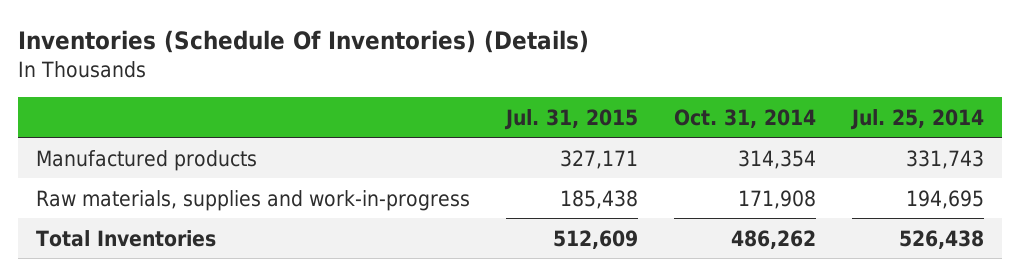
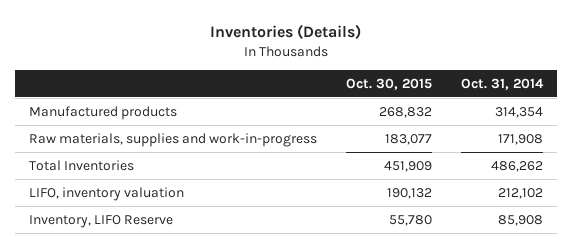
- Inventories (Schedule Of Inventories) (Details)
+ Inventories (Details)
- | Jul. 31, 2015 | Oct. 31, 2014 | Jul. 25, 2014
+ | Oct. 30, 2015 | Oct. 31, 2014
+ LIFO, inventory valuation | 190,132 | 212,102
+ Inventory, LIFO Reserve | 55,780 | 85,908

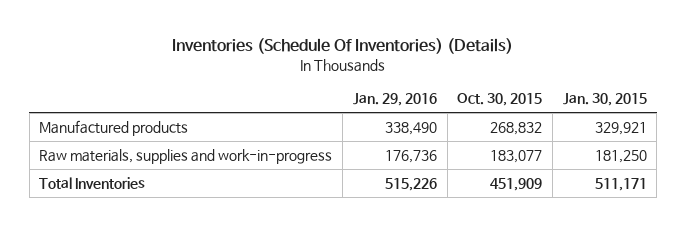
- Inventories (Details)
+ Inventories (Schedule Of Inventories) (Details)
- | Oct. 30, 2015 | Oct. 31, 2014
+ | Jan. 29, 2016 | Oct. 30, 2015 | Jan. 30, 2015
- LIFO, inventory valuation | 190,132 | 212,102
- Inventory, LIFO Reserve | 55,780 | 85,908

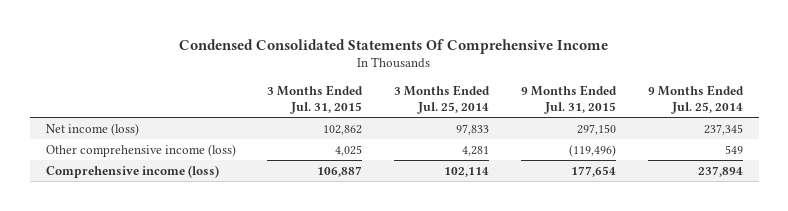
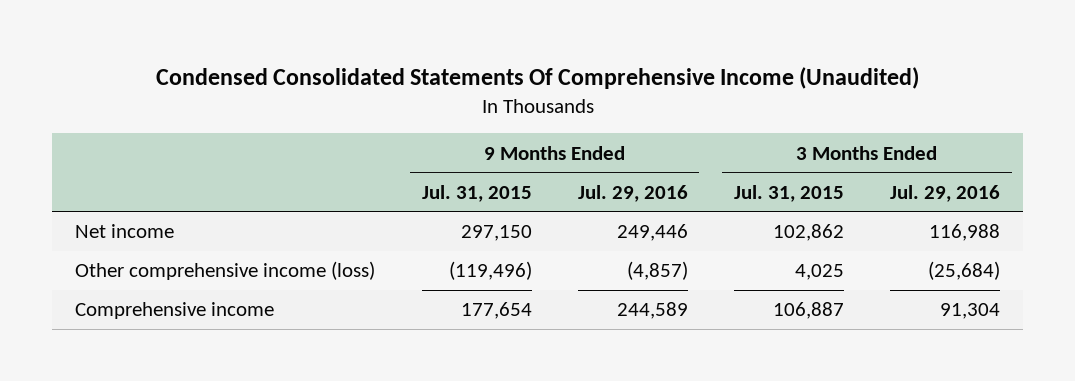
- Condensed Consolidated Statements Of Comprehensive Income
+ Condensed Consolidated Statements Of Comprehensive Income (Unaudited)
- | 3 Months Ended Jul. 31, 2015 | 3 Months Ended Jul. 25, 2014 | 9 Months Ended Jul. 31, 2015 | 9 Months Ended Jul. 25, 2014
+ | 9 Months Ended Jul. 31, 2015 | 9 Months Ended Jul. 29, 2016 | 3 Months Ended Jul. 31, 2015 | 3 Months Ended Jul. 29, 2016
- Net income (loss) | 102,862 | 97,833 | 297,150 | 237,345
+ Net income | 297,150 | 249,446 | 102,862 | 116,988
- Comprehensive income (loss) | 106,887 | 102,114 | 177,654 | 237,894
+ Comprehensive income | 177,654 | 244,589 | 106,887 | 91,304

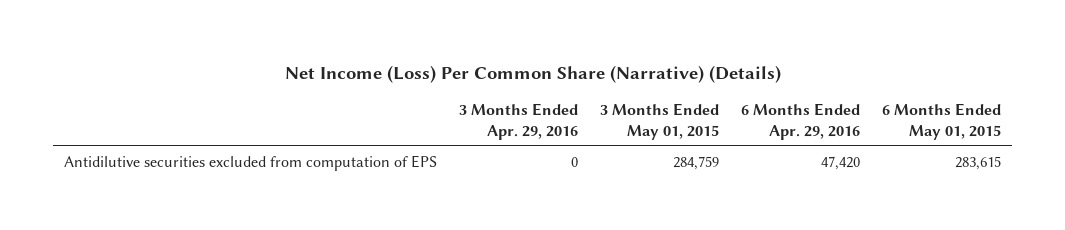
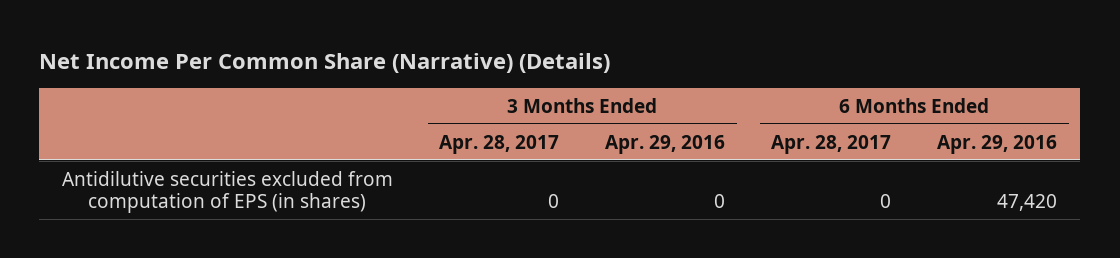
- Net Income (Loss) Per Common Share (Narrative) (Details)
+ Net Income Per Common Share (Narrative) (Details)
- | 3 Months Ended Apr. 29, 2016 | 3 Months Ended May 01, 2015 | 6 Months Ended Apr. 29, 2016 | 6 Months Ended May 01, 2015
+ | 3 Months Ended Apr. 28, 2017 | 3 Months Ended Apr. 29, 2016 | 6 Months Ended Apr. 28, 2017 | 6 Months Ended Apr. 29, 2016
- Antidilutive securities excluded from computation of EPS | 0 | 284,759 | 47,420 | 283,615
+ Antidilutive securities excluded from computation of EPS (in shares) | 0 | 0 | 0 | 47,420

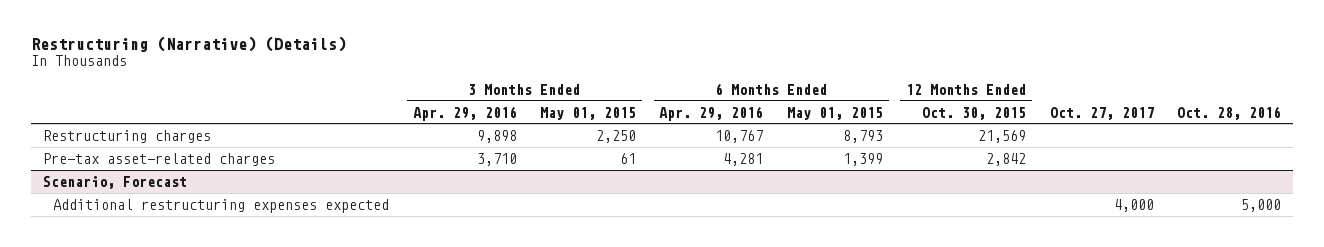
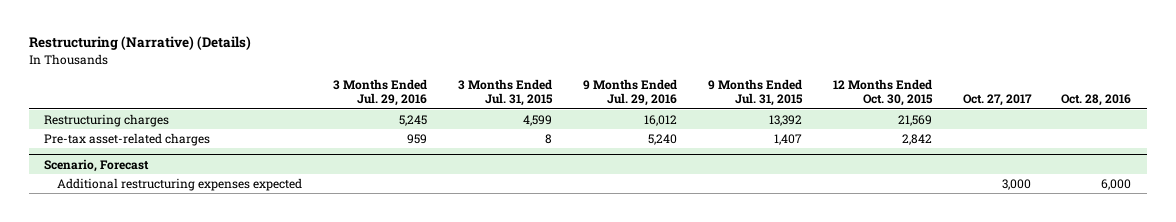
- | 3 Months Ended Apr. 29, 2016 | 3 Months Ended May 01, 2015 | 6 Months Ended Apr. 29, 2016 | 6 Months Ended May 01, 2015 | 12 Months Ended Oct. 30, 2015 | Oct. 27, 2017 | Oct. 28, 2016
+ | 3 Months Ended Jul. 29, 2016 | 3 Months Ended Jul. 31, 2015 | 9 Months Ended Jul. 29, 2016 | 9 Months Ended Jul. 31, 2015 | 12 Months Ended Oct. 30, 2015 | Oct. 27, 2017 | Oct. 28, 2016
@ Scenario, Forecast
- Additional restructuring expenses expected | | | | | | 4,000 | 5,000
+ Additional restructuring expenses expected | | | | | | 3,000 | 6,000

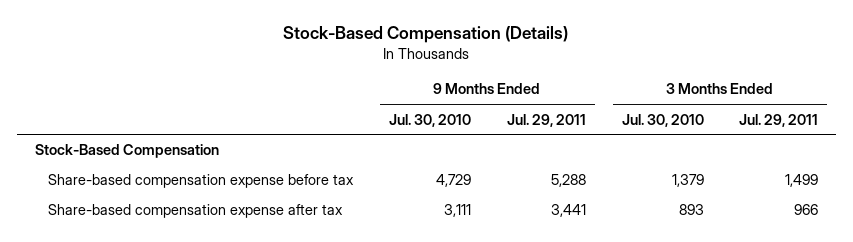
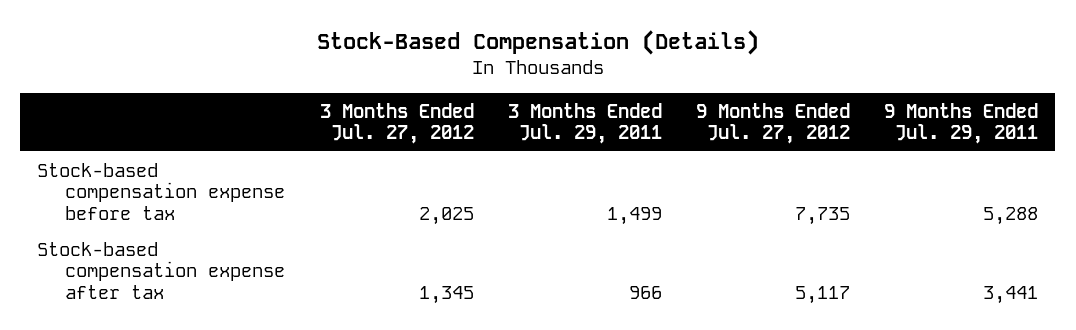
- | 9 Months Ended Jul. 30, 2010 | 9 Months Ended Jul. 29, 2011 | 3 Months Ended Jul. 30, 2010 | 3 Months Ended Jul. 29, 2011
+ | 3 Months Ended Jul. 27, 2012 | 3 Months Ended Jul. 29, 2011 | 9 Months Ended Jul. 27, 2012 | 9 Months Ended Jul. 29, 2011
- Stock-Based Compensation
- Share-based compensation expense before tax | 4,729 | 5,288 | 1,379 | 1,499
- Share-based compensation expense after tax | 3,111 | 3,441 | 893 | 966
+ Stock-based compensation expense before tax | 2,025 | 1,499 | 7,735 | 5,288
+ Stock-based compensation expense after tax | 1,345 | 966 | 5,117 | 3,441

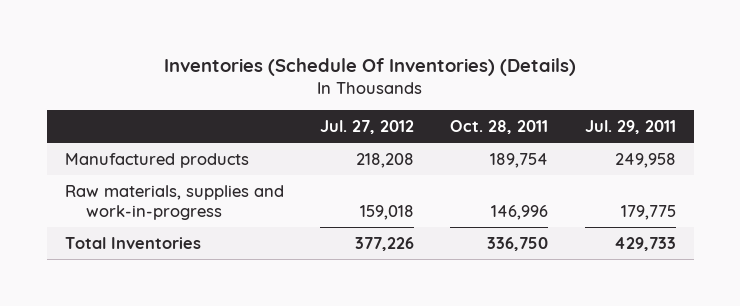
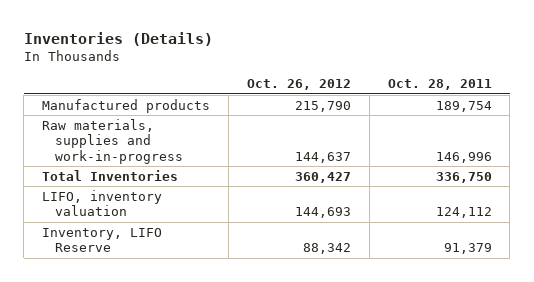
- Inventories (Schedule Of Inventories) (Details)
+ Inventories (Details)
- | Jul. 27, 2012 | Oct. 28, 2011 | Jul. 29, 2011
+ | Oct. 26, 2012 | Oct. 28, 2011
+ LIFO, inventory valuation | 144,693 | 124,112
+ Inventory, LIFO Reserve | 88,342 | 91,379

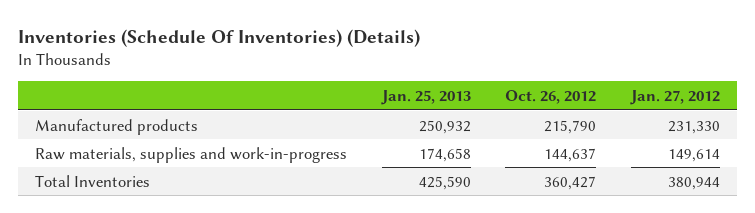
- Inventories (Details)
+ Inventories (Schedule Of Inventories) (Details)
- | Oct. 26, 2012 | Oct. 28, 2011
+ | Jan. 25, 2013 | Oct. 26, 2012 | Jan. 27, 2012
- LIFO, inventory valuation | 144,693 | 124,112
- Inventory, LIFO Reserve | 88,342 | 91,379

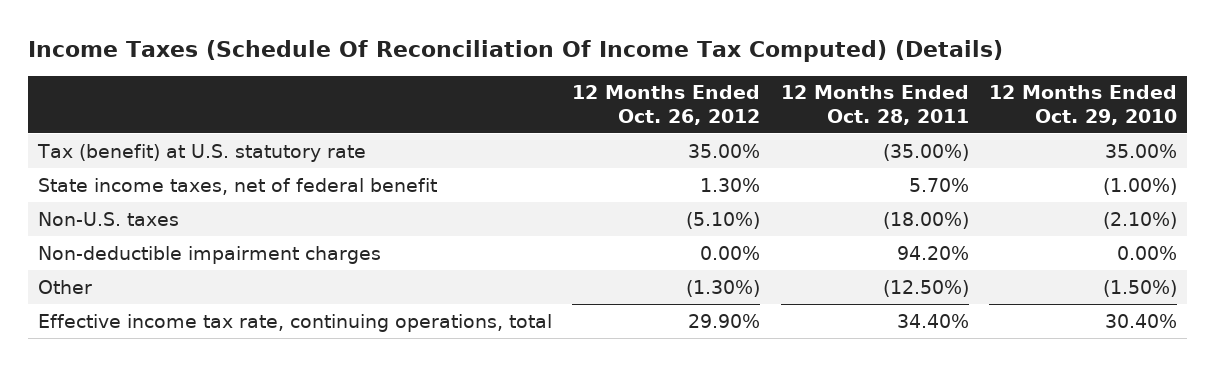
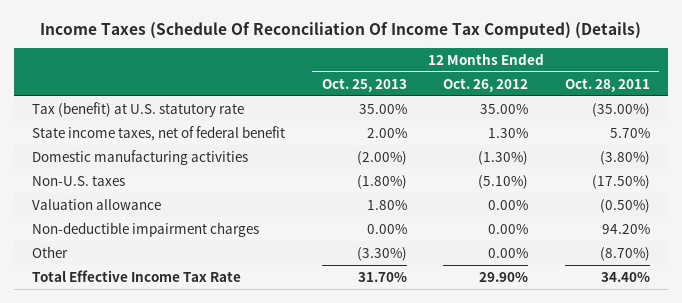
- | 12 Months Ended Oct. 26, 2012 | 12 Months Ended Oct. 28, 2011 | 12 Months Ended Oct. 29, 2010
+ | 12 Months Ended Oct. 25, 2013 | 12 Months Ended Oct. 26, 2012 | 12 Months Ended Oct. 28, 2011
- Non-U.S. taxes | (5.10%) | (18.00%) | (2.10%)
+ Domestic manufacturing activities | (2.00%) | (1.30%) | (3.80%)
+ Non-U.S. taxes | (1.80%) | (5.10%) | (17.50%)
+ Valuation allowance | 1.80% | 0.00% | (0.50%)
- Other | (1.30%) | (12.50%) | (1.50%)
- Effective income tax rate, continuing operations, total | 29.90% | 34.40% | 30.40%
+ Other | (3.30%) | 0.00% | (8.70%)
+ Total Effective Income Tax Rate | 31.70% | 29.90% | 34.40%

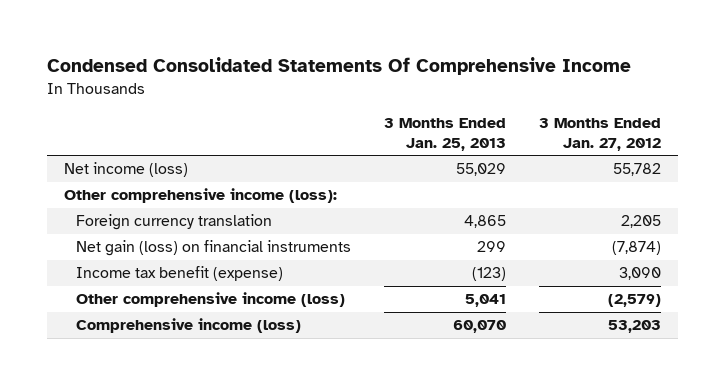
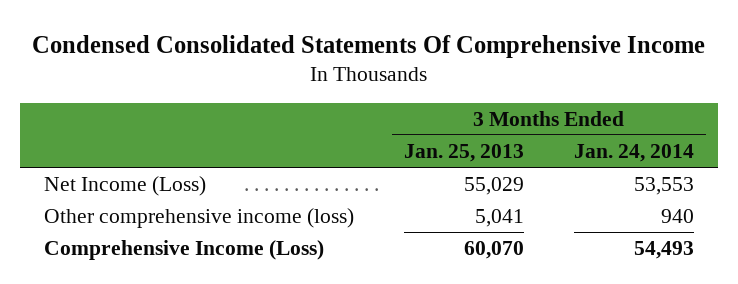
- | 3 Months Ended Jan. 25, 2013 | 3 Months Ended Jan. 27, 2012
+ | 3 Months Ended Jan. 25, 2013 | 3 Months Ended Jan. 24, 2014
- Net income (loss) | 55,029 | 55,782
- Other comprehensive income (loss):
- Foreign currency translation | 4,865 | 2,205
- Net gain (loss) on financial instruments | 299 | (7,874)
- Income tax benefit (expense) | (123) | 3,090
+ Net Income (Loss) | 55,029 | 53,553
- Comprehensive income (loss) | 60,070 | 53,203
+ Comprehensive Income (Loss) | 60,070 | 54,493

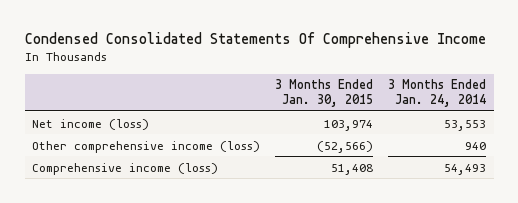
- | 3 Months Ended Jan. 25, 2013 | 3 Months Ended Jan. 24, 2014
+ | 3 Months Ended Jan. 30, 2015 | 3 Months Ended Jan. 24, 2014
- Net Income (Loss) | 55,029 | 53,553
+ Net income (loss) | 103,974 | 53,553
- Comprehensive Income (Loss) | 60,070 | 54,493
+ Comprehensive income (loss) | 51,408 | 54,493

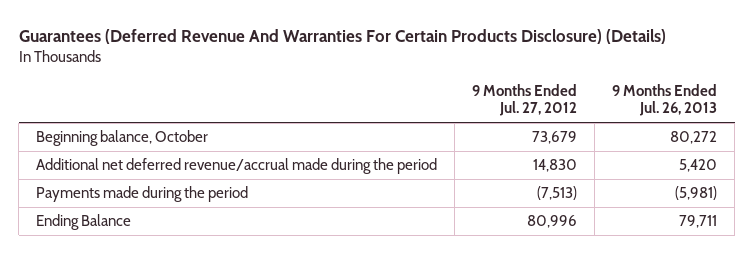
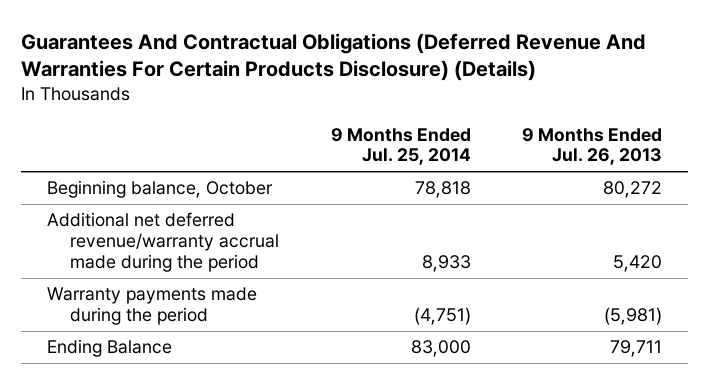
- Guarantees (Deferred Revenue And Warranties For Certain Products Disclosure) (Details)
+ Guarantees And Contractual Obligations (Deferred Revenue And Warranties For Certain Products Disclosure) (Details)
- | 9 Months Ended Jul. 27, 2012 | 9 Months Ended Jul. 26, 2013
+ | 9 Months Ended Jul. 25, 2014 | 9 Months Ended Jul. 26, 2013
- Additional net deferred revenue/accrual made during the period | 14,830 | 5,420
- Payments made during the period | (7,513) | (5,981)
+ Additional net deferred revenue/warranty accrual made during the period | 8,933 | 5,420
+ Warranty payments made during the period | (4,751) | (5,981)

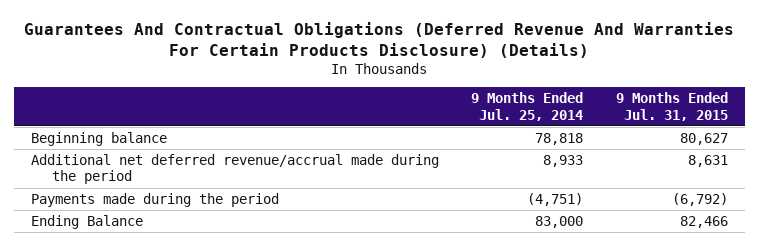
- | 9 Months Ended Jul. 25, 2014 | 9 Months Ended Jul. 26, 2013
+ | 9 Months Ended Jul. 25, 2014 | 9 Months Ended Jul. 31, 2015
- Beginning balance, October | 78,818 | 80,272
- Additional net deferred revenue/warranty accrual made during the period | 8,933 | 5,420
- Warranty payments made during the period | (4,751) | (5,981)
+ Beginning balance | 78,818 | 80,627
+ Additional net deferred revenue/accrual made during the period | 8,933 | 8,631
+ Payments made during the period | (4,751) | (6,792)

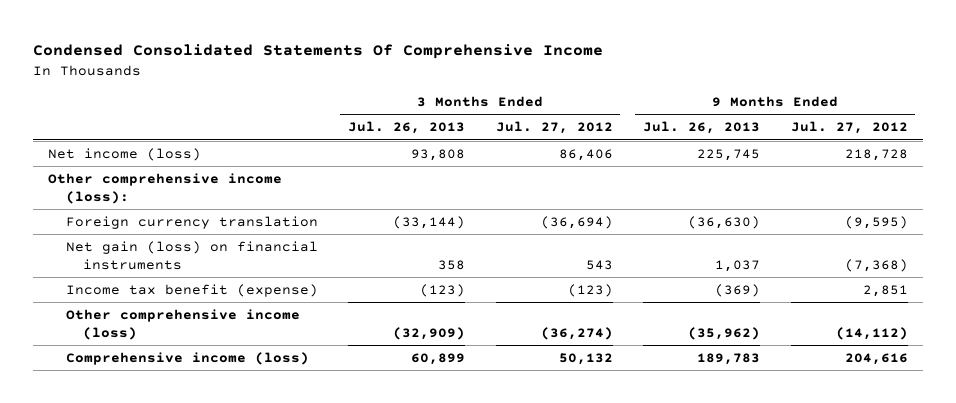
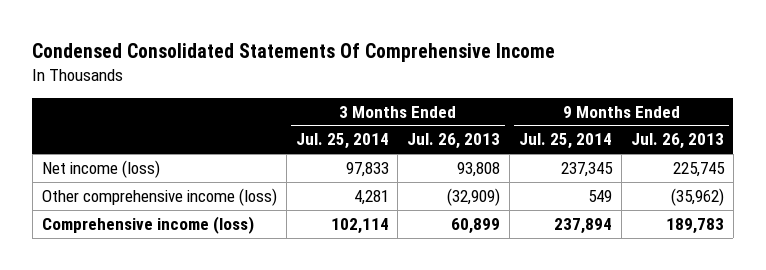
- | 3 Months Ended Jul. 26, 2013 | 3 Months Ended Jul. 27, 2012 | 9 Months Ended Jul. 26, 2013 | 9 Months Ended Jul. 27, 2012
+ | 3 Months Ended Jul. 25, 2014 | 3 Months Ended Jul. 26, 2013 | 9 Months Ended Jul. 25, 2014 | 9 Months Ended Jul. 26, 2013
- Other comprehensive income (loss):
- Foreign currency translation | (33,144) | (36,694) | (36,630) | (9,595)
- Net gain (loss) on financial instruments | 358 | 543 | 1,037 | (7,368)
- Income tax benefit (expense) | (123) | (123) | (369) | 2,851

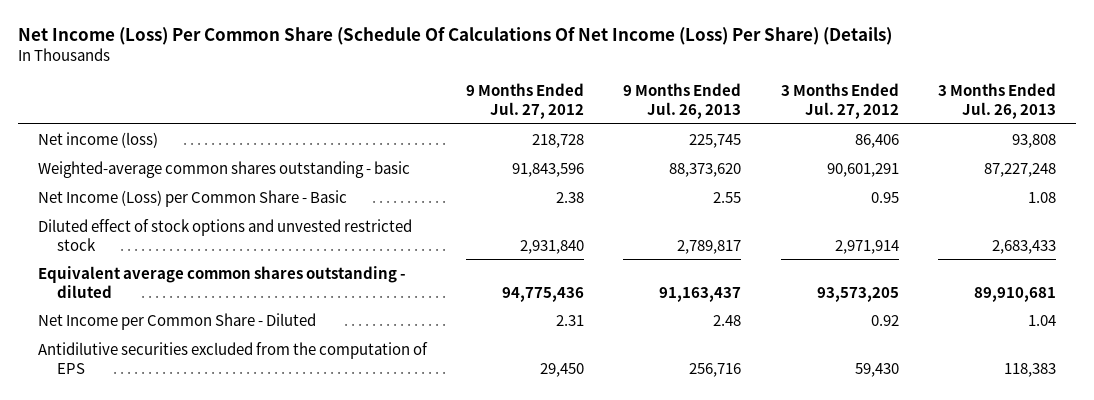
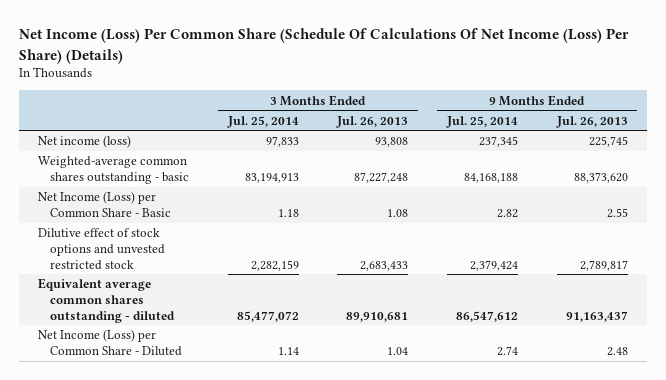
- | 9 Months Ended Jul. 27, 2012 | 9 Months Ended Jul. 26, 2013 | 3 Months Ended Jul. 27, 2012 | 3 Months Ended Jul. 26, 2013
+ | 3 Months Ended Jul. 25, 2014 | 3 Months Ended Jul. 26, 2013 | 9 Months Ended Jul. 25, 2014 | 9 Months Ended Jul. 26, 2013
- Diluted effect of stock options and unvested restricted stock | 2,931,840 | 2,789,817 | 2,971,914 | 2,683,433
+ Dilutive effect of stock options and unvested restricted stock | 2,282,159 | 2,683,433 | 2,379,424 | 2,789,817
- Net Income per Common Share - Diluted | 2.31 | 2.48 | 0.92 | 1.04
- Antidilutive securities excluded from the computation of EPS | 29,450 | 256,716 | 59,430 | 118,383
+ Net Income (Loss) per Common Share - Diluted | 1.14 | 1.04 | 2.74 | 2.48

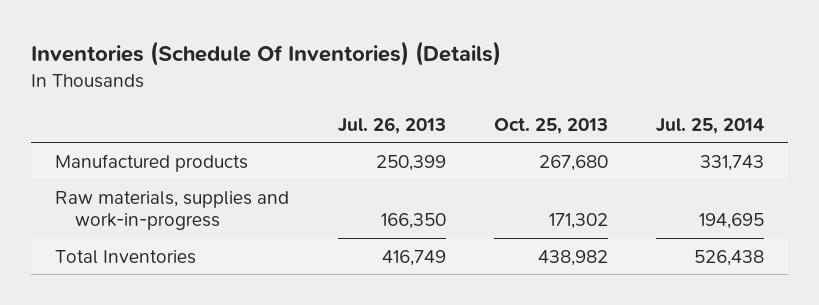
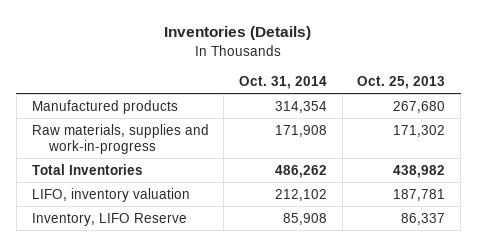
- Inventories (Schedule Of Inventories) (Details)
+ Inventories (Details)
- | Jul. 26, 2013 | Oct. 25, 2013 | Jul. 25, 2014
+ | Oct. 31, 2014 | Oct. 25, 2013
+ LIFO, inventory valuation | 212,102 | 187,781
+ Inventory, LIFO Reserve | 85,908 | 86,337

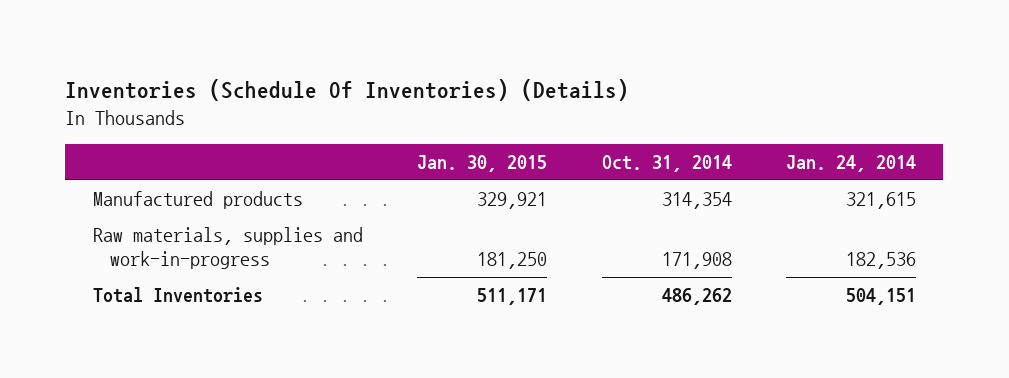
- Inventories (Details)
+ Inventories (Schedule Of Inventories) (Details)
- | Oct. 31, 2014 | Oct. 25, 2013
+ | Jan. 30, 2015 | Oct. 31, 2014 | Jan. 24, 2014
- LIFO, inventory valuation | 212,102 | 187,781
- Inventory, LIFO Reserve | 85,908 | 86,337

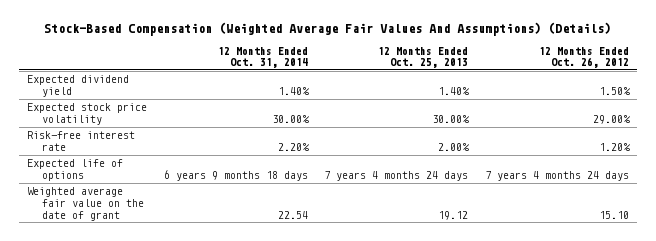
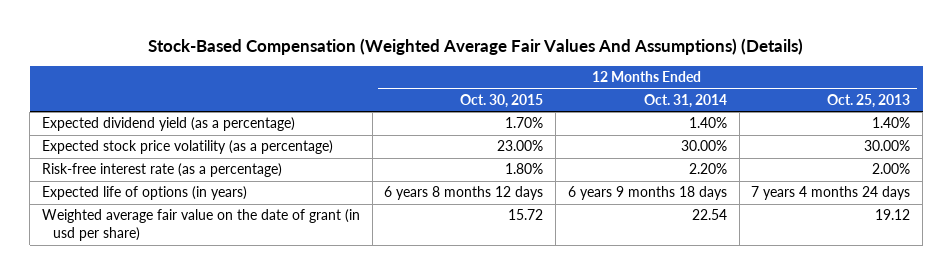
- | 12 Months Ended Oct. 31, 2014 | 12 Months Ended Oct. 25, 2013 | 12 Months Ended Oct. 26, 2012
+ | 12 Months Ended Oct. 30, 2015 | 12 Months Ended Oct. 31, 2014 | 12 Months Ended Oct. 25, 2013
- Expected dividend yield | 1.40% | 1.40% | 1.50%
- Expected stock price volatility | 30.00% | 30.00% | 29.00%
- Risk-free interest rate | 2.20% | 2.00% | 1.20%
- Expected life of options | 6 years 9 months 18 days | 7 years 4 months 24 days | 7 years 4 months 24 days
- Weighted average fair value on the date of grant | 22.54 | 19.12 | 15.10
+ Expected dividend yield (as a percentage) | 1.70% | 1.40% | 1.40%
+ Expected stock price volatility (as a percentage) | 23.00% | 30.00% | 30.00%
+ Risk-free interest rate (as a percentage) | 1.80% | 2.20% | 2.00%
+ Expected life of options (in years) | 6 years 8 months 12 days | 6 years 9 months 18 days | 7 years 4 months 24 days
+ Weighted average fair value on the date of grant (in usd per share) | 15.72 | 22.54 | 19.12

